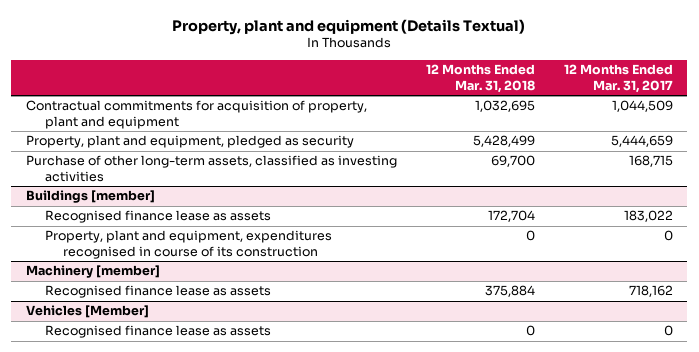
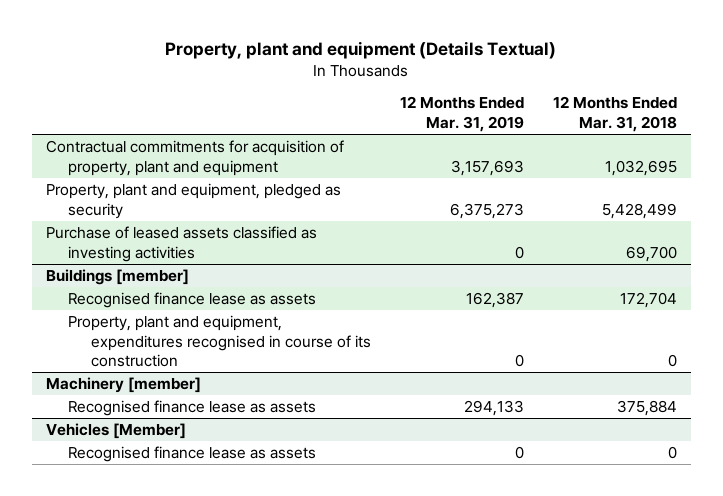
- | 12 Months Ended Mar. 31, 2018 | 12 Months Ended Mar. 31, 2017
+ | 12 Months Ended Mar. 31, 2019 | 12 Months Ended Mar. 31, 2018
- Purchase of other long-term assets, classified as investing activities | 69,700 | 168,715
+ Purchase of leased assets classified as investing activities | 0 | 69,700

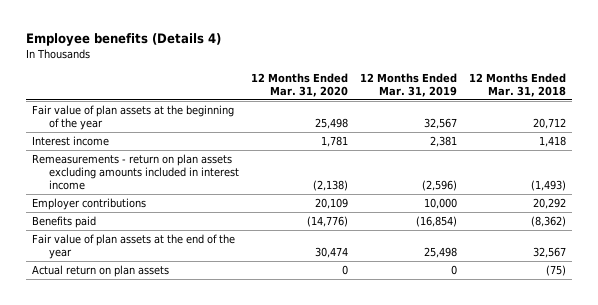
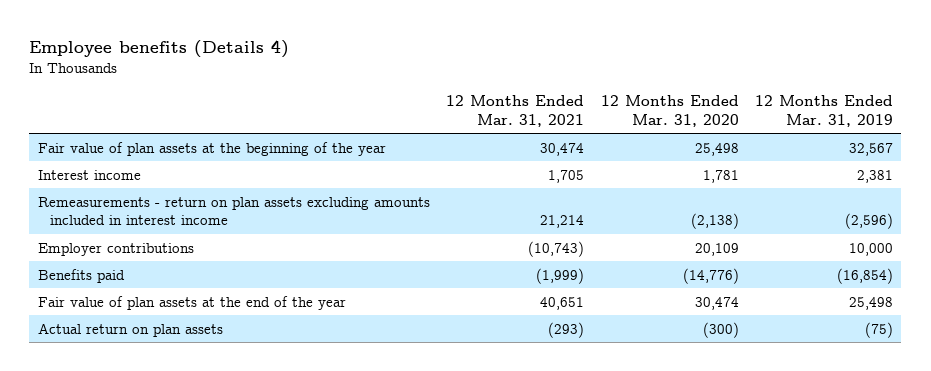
- | 12 Months Ended Mar. 31, 2020 | 12 Months Ended Mar. 31, 2019 | 12 Months Ended Mar. 31, 2018
+ | 12 Months Ended Mar. 31, 2021 | 12 Months Ended Mar. 31, 2020 | 12 Months Ended Mar. 31, 2019
- Actual return on plan assets | 0 | 0 | (75)
+ Actual return on plan assets | (293) | (300) | (75)

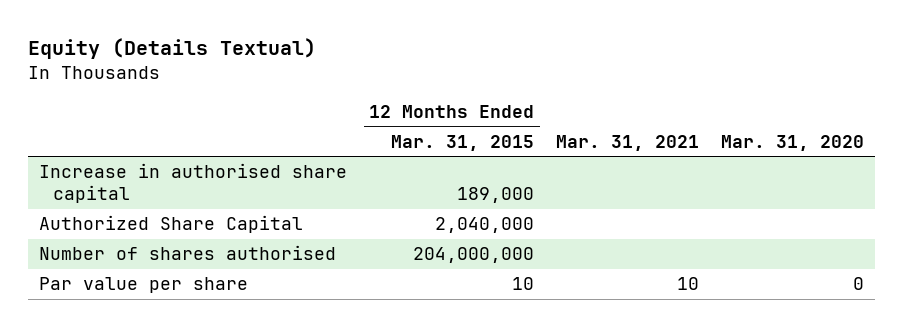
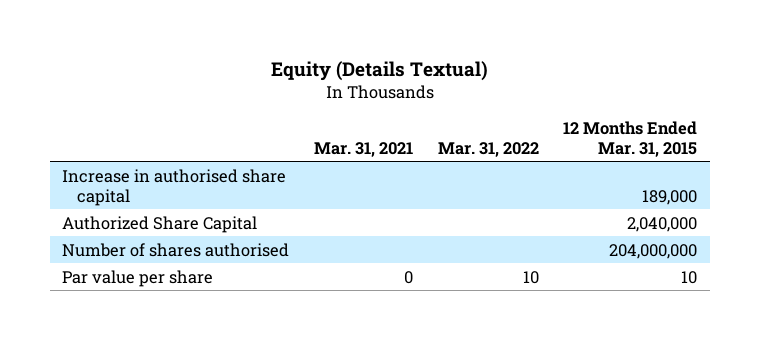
- | 12 Months Ended Mar. 31, 2015 | Mar. 31, 2021 | Mar. 31, 2020
+ | Mar. 31, 2021 | Mar. 31, 2022 | 12 Months Ended Mar. 31, 2015
- Par value per share | 10 | 10 | 0
+ Par value per share | 0 | 10 | 10

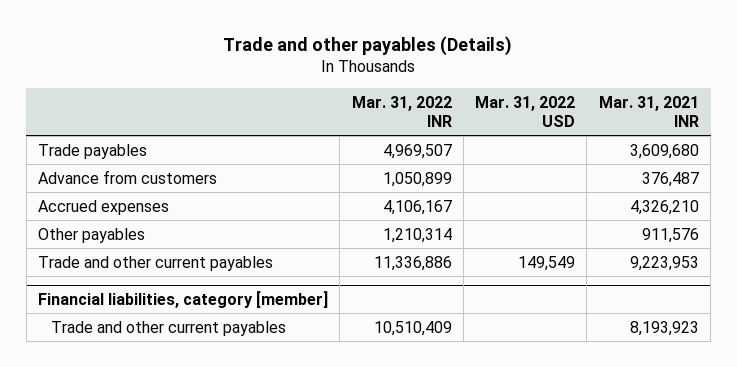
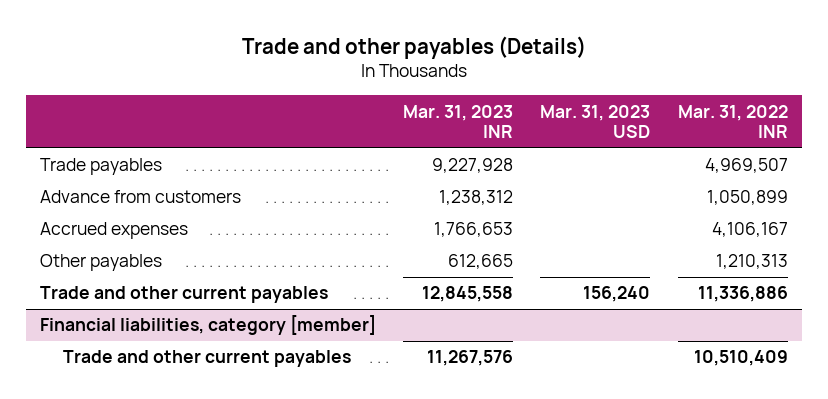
- | Mar. 31, 2022 INR | Mar. 31, 2022 USD | Mar. 31, 2021 INR
+ | Mar. 31, 2023 INR | Mar. 31, 2023 USD | Mar. 31, 2022 INR
- Other payables | 1,210,314 | | 911,576
+ Other payables | 612,665 | | 1,210,313

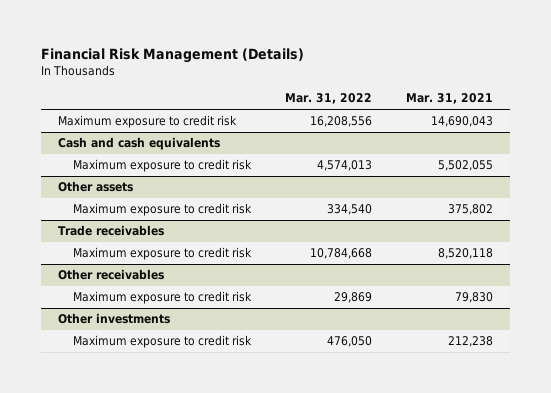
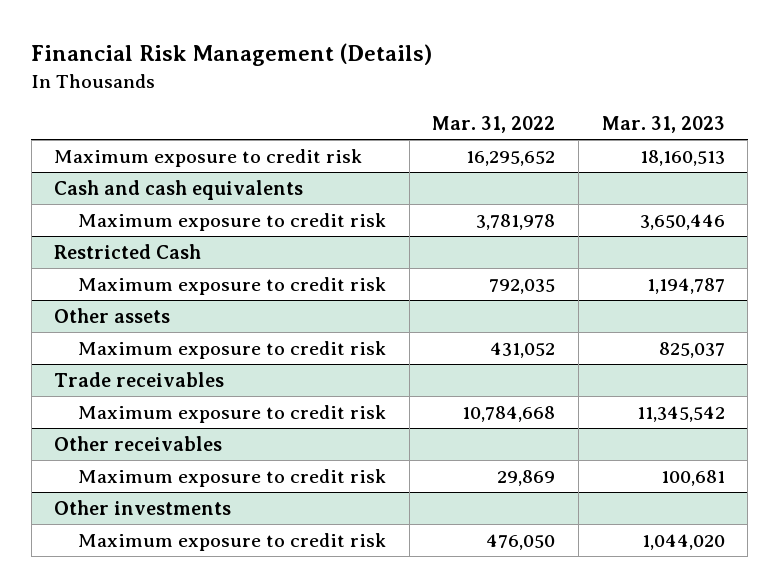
- | Mar. 31, 2022 | Mar. 31, 2021
+ | Mar. 31, 2022 | Mar. 31, 2023
- Maximum exposure to credit risk | 16,208,556 | 14,690,043
+ Maximum exposure to credit risk | 16,295,652 | 18,160,513
@ Cash and cash equivalents
- Maximum exposure to credit risk | 4,574,013 | 5,502,055
+ Maximum exposure to credit risk | 3,781,978 | 3,650,446
+ Restricted Cash
+ Maximum exposure to credit risk | 792,035 | 1,194,787
@ Other assets
- Maximum exposure to credit risk | 334,540 | 375,802
+ Maximum exposure to credit risk | 431,052 | 825,037

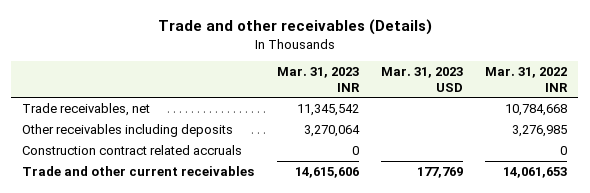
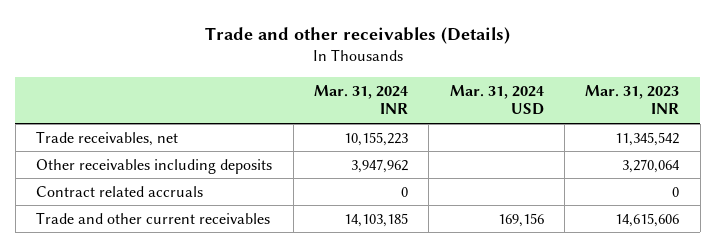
- | Mar. 31, 2023 INR | Mar. 31, 2023 USD | Mar. 31, 2022 INR
+ | Mar. 31, 2024 INR | Mar. 31, 2024 USD | Mar. 31, 2023 INR
- Construction contract related accruals | 0 | | 0
+ Contract related accruals | 0 | | 0

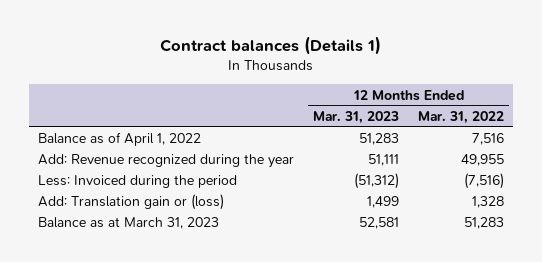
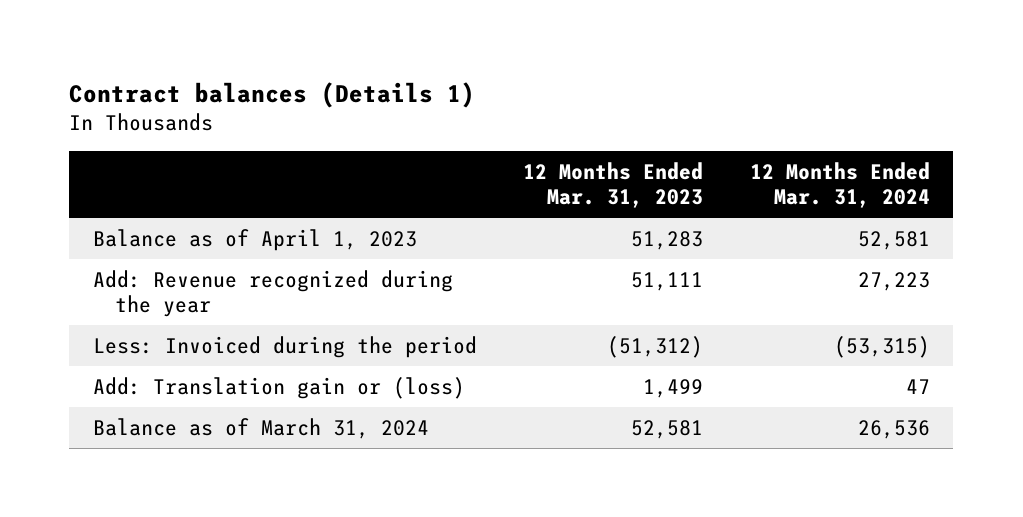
- | 12 Months Ended Mar. 31, 2023 | 12 Months Ended Mar. 31, 2022
+ | 12 Months Ended Mar. 31, 2023 | 12 Months Ended Mar. 31, 2024
- Balance as of April 1, 2022 | 51,283 | 7,516
+ Balance as of April 1, 2023 | 51,283 | 52,581
- Balance as at March 31, 2023 | 52,581 | 51,283
+ Balance as of March 31, 2024 | 52,581 | 26,536

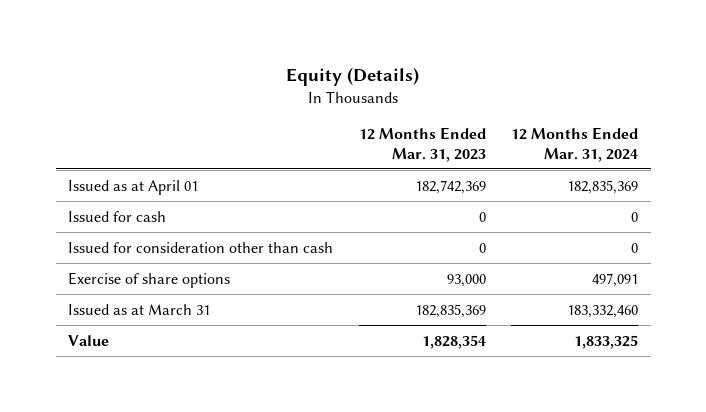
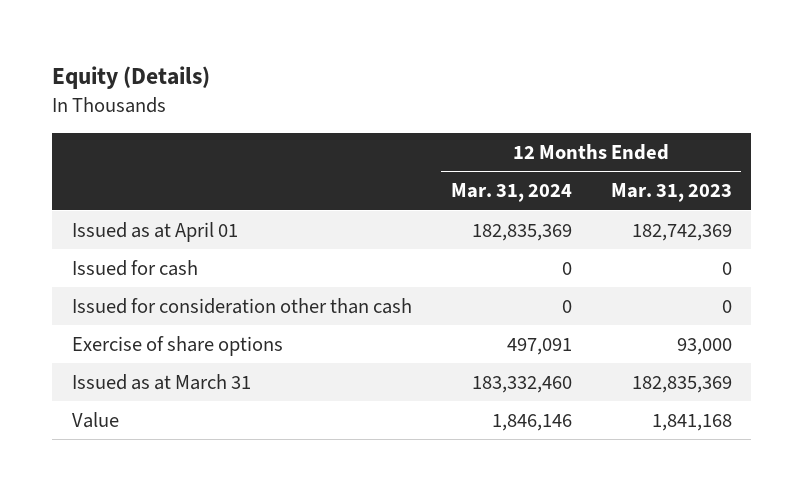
- | 12 Months Ended Mar. 31, 2023 | 12 Months Ended Mar. 31, 2024
+ | 12 Months Ended Mar. 31, 2024 | 12 Months Ended Mar. 31, 2023
- Value | 1,828,354 | 1,833,325
+ Value | 1,846,146 | 1,841,168

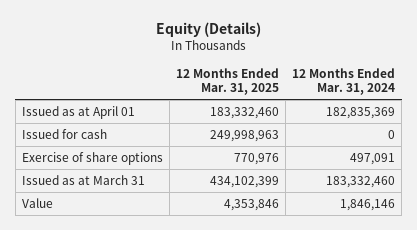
- | 12 Months Ended Mar. 31, 2024 | 12 Months Ended Mar. 31, 2023
+ | 12 Months Ended Mar. 31, 2025 | 12 Months Ended Mar. 31, 2024
- Issued for consideration other than cash | 0 | 0

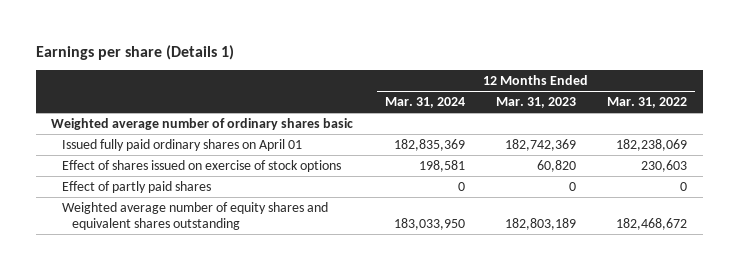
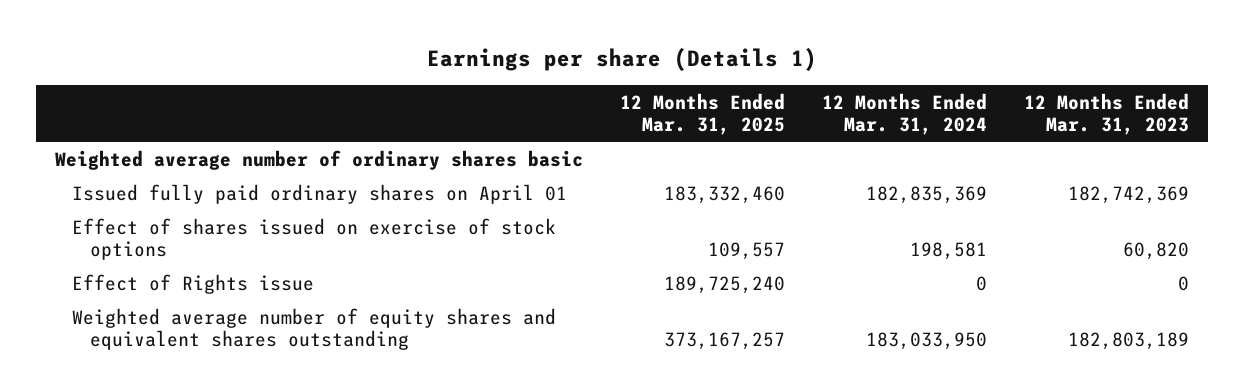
- | 12 Months Ended Mar. 31, 2024 | 12 Months Ended Mar. 31, 2023 | 12 Months Ended Mar. 31, 2022
+ | 12 Months Ended Mar. 31, 2025 | 12 Months Ended Mar. 31, 2024 | 12 Months Ended Mar. 31, 2023
- Effect of partly paid shares | 0 | 0 | 0
+ Effect of Rights issue | 189,725,240 | 0 | 0

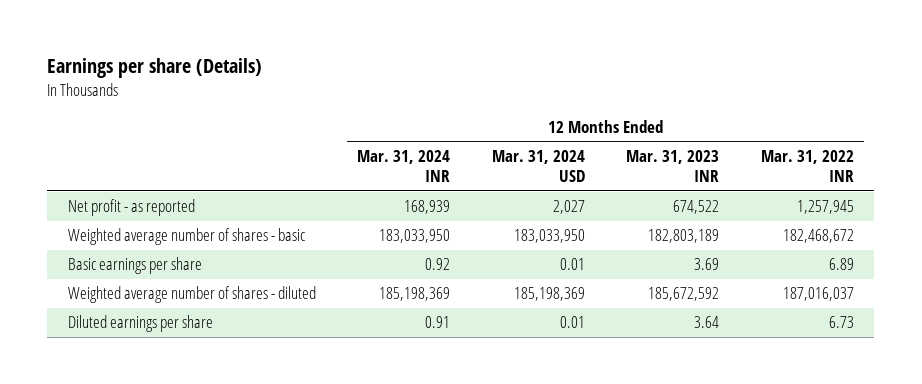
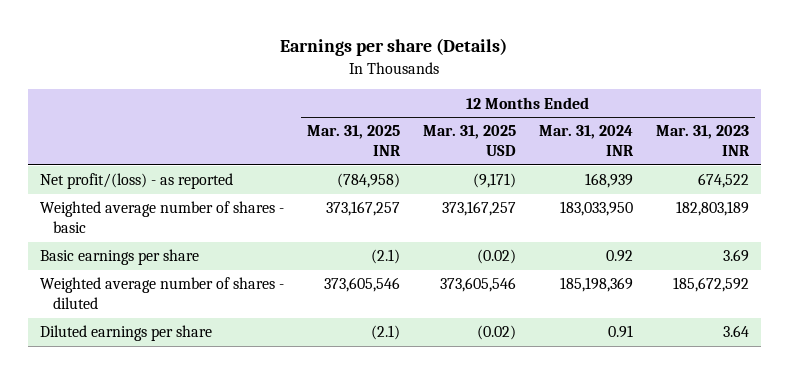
- | 12 Months Ended Mar. 31, 2024 INR | 12 Months Ended Mar. 31, 2024 USD | 12 Months Ended Mar. 31, 2023 INR | 12 Months Ended Mar. 31, 2022 INR
+ | 12 Months Ended Mar. 31, 2025 INR | 12 Months Ended Mar. 31, 2025 USD | 12 Months Ended Mar. 31, 2024 INR | 12 Months Ended Mar. 31, 2023 INR
- Net profit - as reported | 168,939 | 2,027 | 674,522 | 1,257,945
+ Net profit/(loss) - as reported | (784,958) | (9,171) | 168,939 | 674,522

